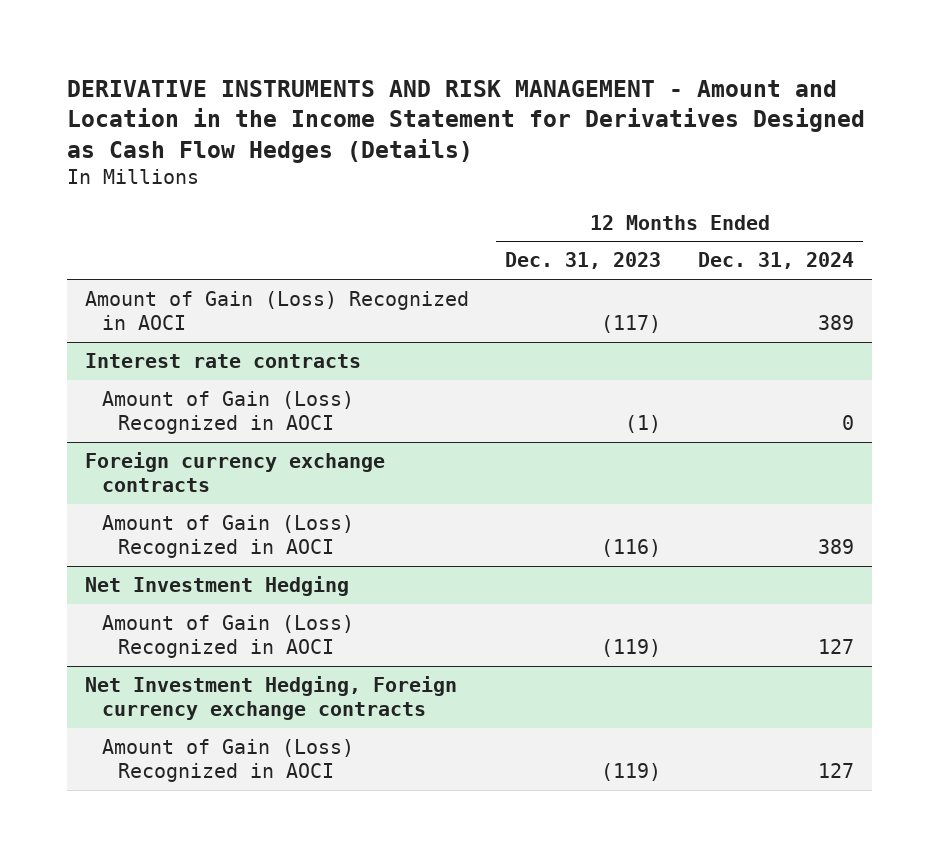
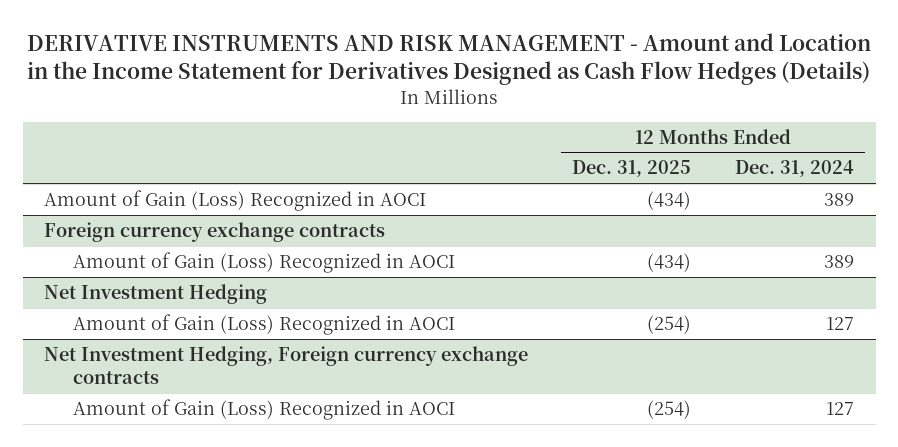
- | 12 Months Ended Dec. 31, 2023 | 12 Months Ended Dec. 31, 2024
+ | 12 Months Ended Dec. 31, 2025 | 12 Months Ended Dec. 31, 2024
- Interest rate contracts
- Amount of Gain (Loss) Recognized in AOCI | (1) | 0

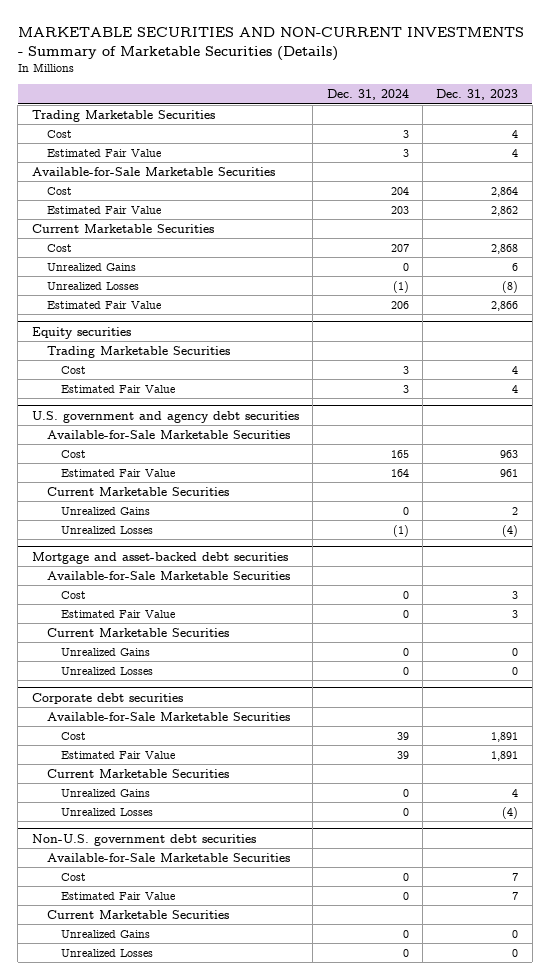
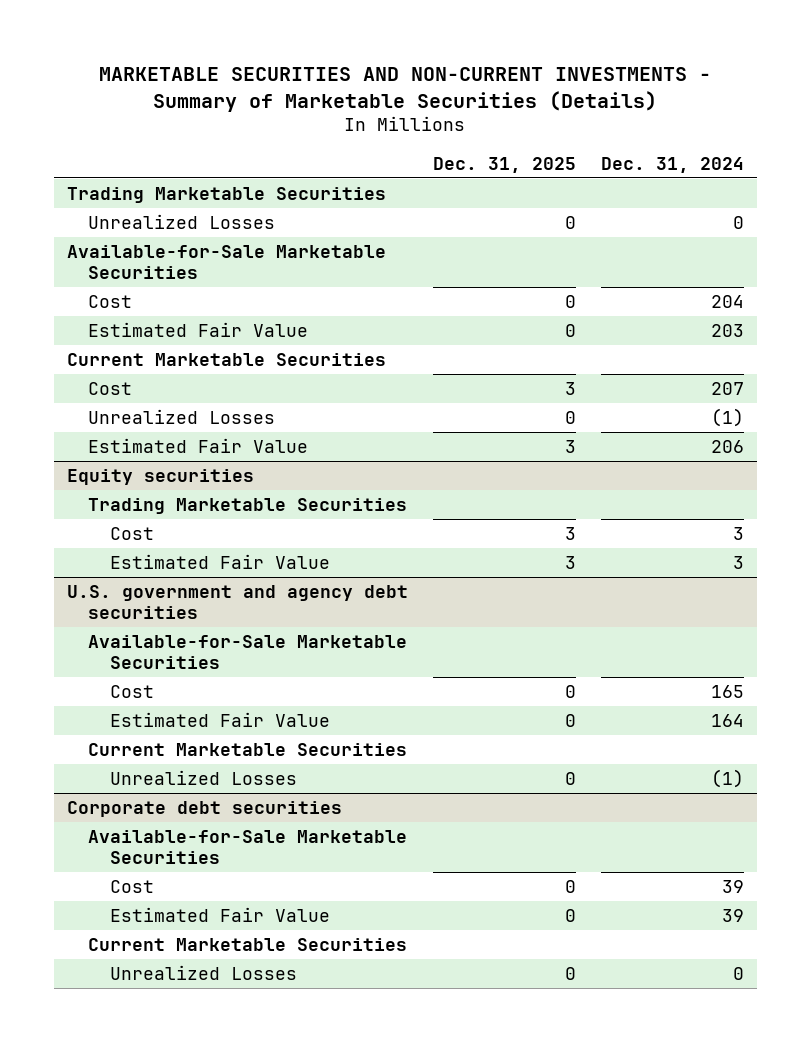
- | Dec. 31, 2024 | Dec. 31, 2023
+ | Dec. 31, 2025 | Dec. 31, 2024
- Cost | 3 | 4
- Estimated Fair Value | 3 | 4
+ Unrealized Losses | 0 | 0
- Unrealized Gains | 0 | 6
@ U.S. government and agency debt securities
- Unrealized Gains | 0 | 2
- Mortgage and asset-backed debt securities
- Available-for-Sale Marketable Securities
- Cost | 0 | 3
- Estimated Fair Value | 0 | 3
- Current Marketable Securities
- Unrealized Gains | 0 | 0
- Unrealized Losses | 0 | 0
@ Corporate debt securities
- Unrealized Gains | 0 | 4
- Non-U.S. government debt securities
- Available-for-Sale Marketable Securities
- Cost | 0 | 7
- Estimated Fair Value | 0 | 7
- Current Marketable Securities
- Unrealized Gains | 0 | 0
- Unrealized Losses | 0 | 0

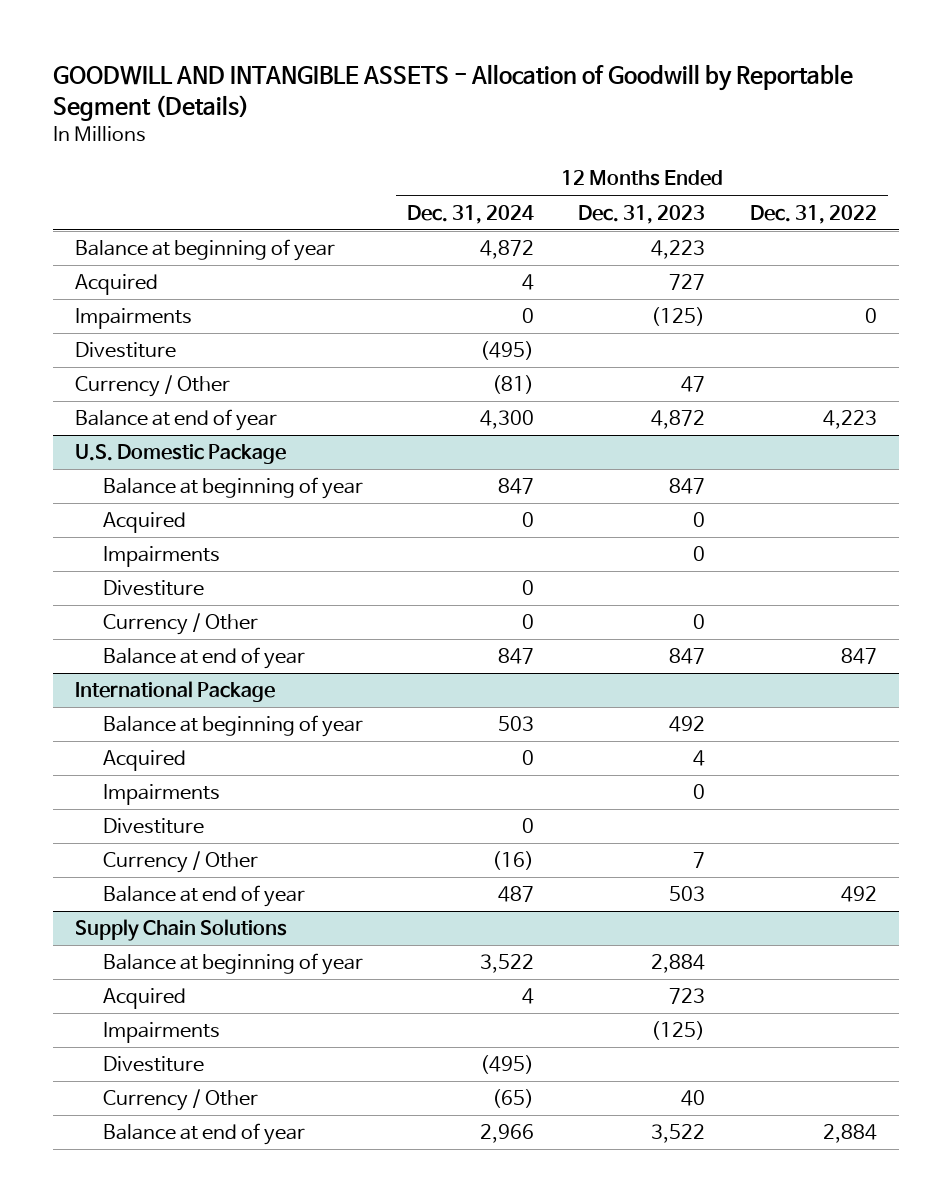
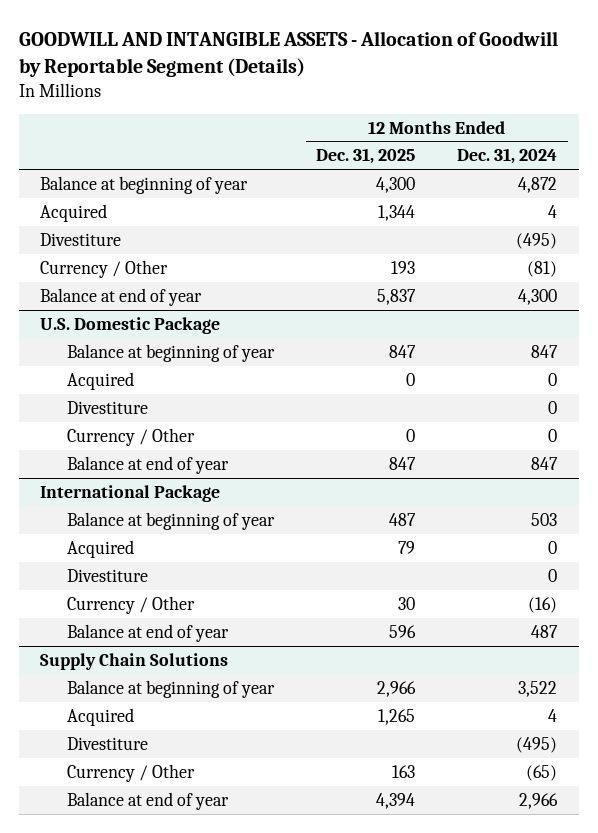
- | 12 Months Ended Dec. 31, 2024 | 12 Months Ended Dec. 31, 2023 | 12 Months Ended Dec. 31, 2022
+ | 12 Months Ended Dec. 31, 2025 | 12 Months Ended Dec. 31, 2024
- Impairments | 0 | (125) | 0
@ U.S. Domestic Package
- Impairments | | 0 |
@ International Package
- Impairments | | 0 |
@ Supply Chain Solutions
- Impairments | | (125) |

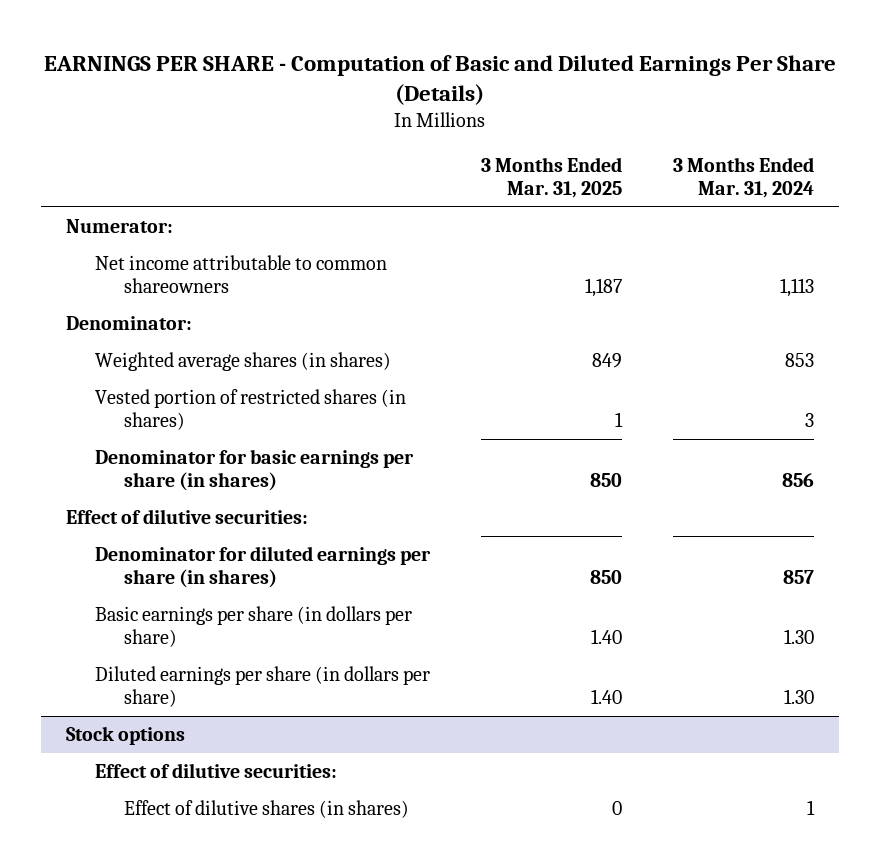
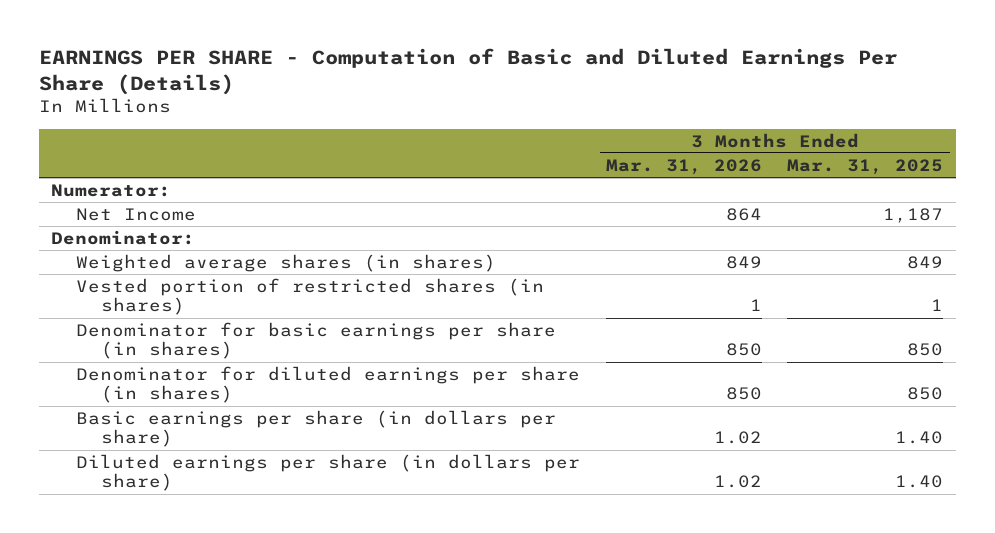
- | 3 Months Ended Mar. 31, 2025 | 3 Months Ended Mar. 31, 2024
+ | 3 Months Ended Mar. 31, 2026 | 3 Months Ended Mar. 31, 2025
- Net income attributable to common shareowners | 1,187 | 1,113
+ Net Income | 864 | 1,187
- Effect of dilutive securities:
- Stock options
- Effect of dilutive securities:
- Effect of dilutive shares (in shares) | 0 | 1

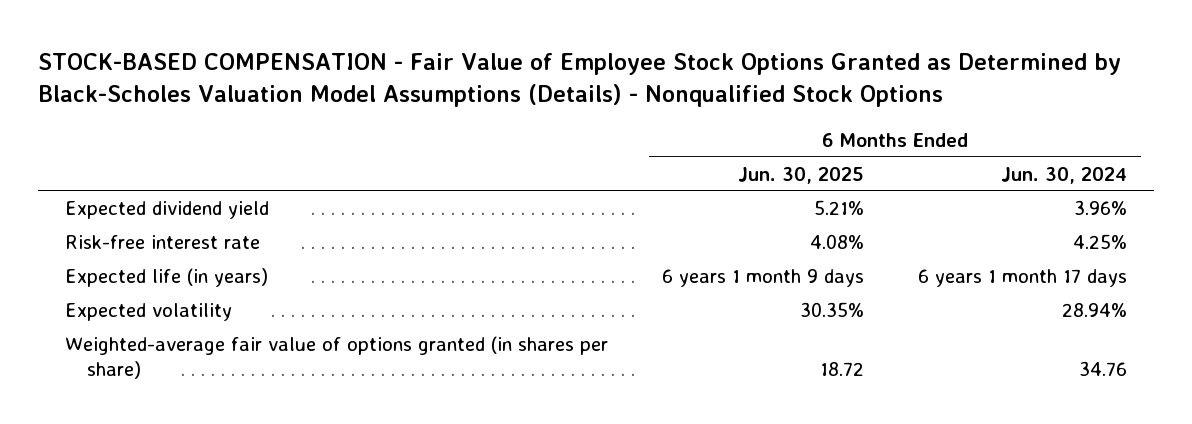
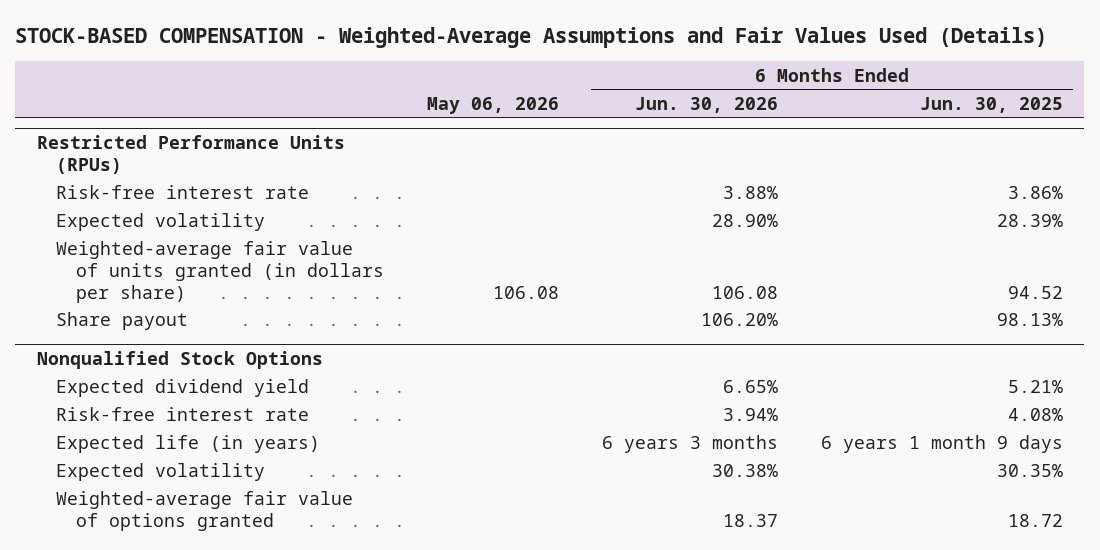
- STOCK-BASED COMPENSATION - Fair Value of Employee Stock Options Granted as Determined by Black-Scholes Valuation Model Assumptions (Details) - Nonqualified Stock Options
+ STOCK-BASED COMPENSATION - Weighted-Average Assumptions and Fair Values Used (Details)
- | 6 Months Ended Jun. 30, 2025 | 6 Months Ended Jun. 30, 2024
+ | May 06, 2026 | 6 Months Ended Jun. 30, 2026 | 6 Months Ended Jun. 30, 2025
+ Restricted Performance Units (RPUs)
+ Risk-free interest rate | | 3.88% | 3.86%
+ Expected volatility | | 28.90% | 28.39%
+ Weighted-average fair value of units granted (in dollars per share) | 106.08 | 106.08 | 94.52
+ Share payout | | 106.20% | 98.13%
+ Nonqualified Stock Options
- Weighted-average fair value of options granted (in shares per share) | 18.72 | 34.76
+ Weighted-average fair value of options granted | | 18.37 | 18.72

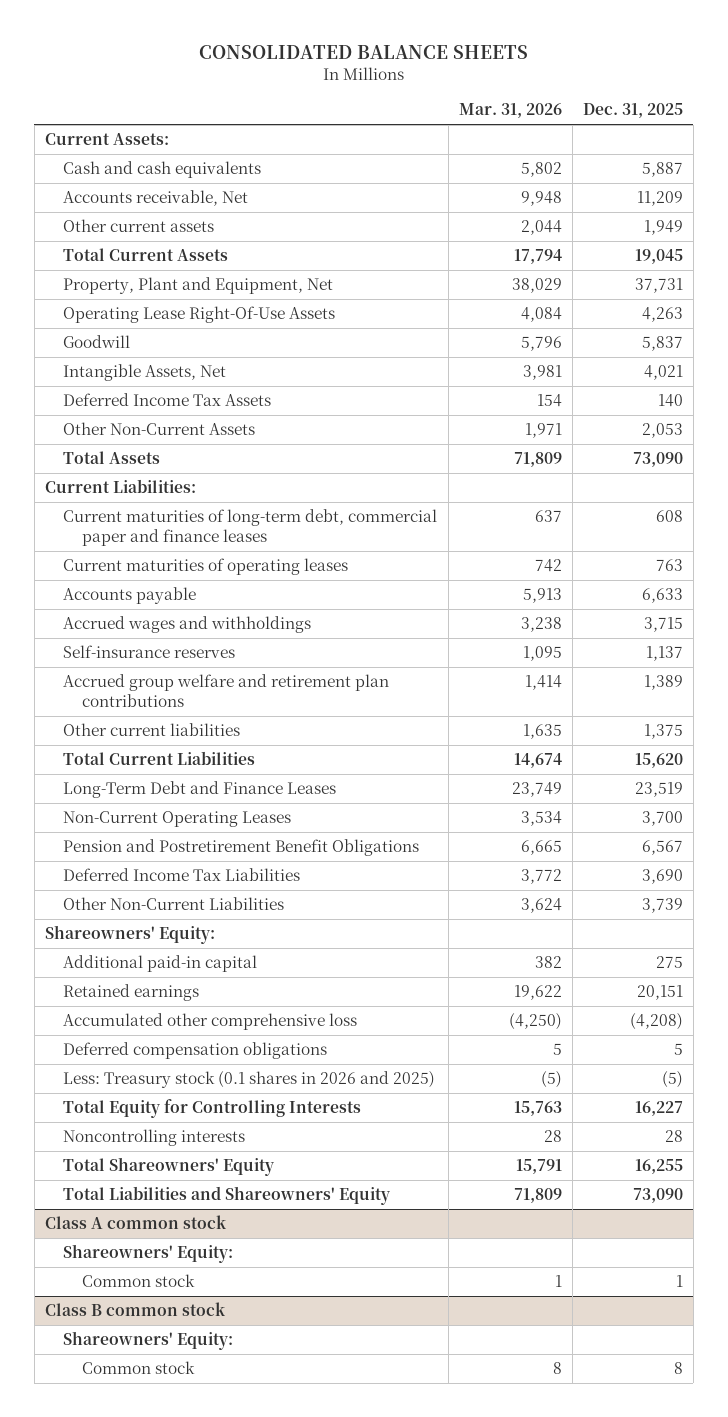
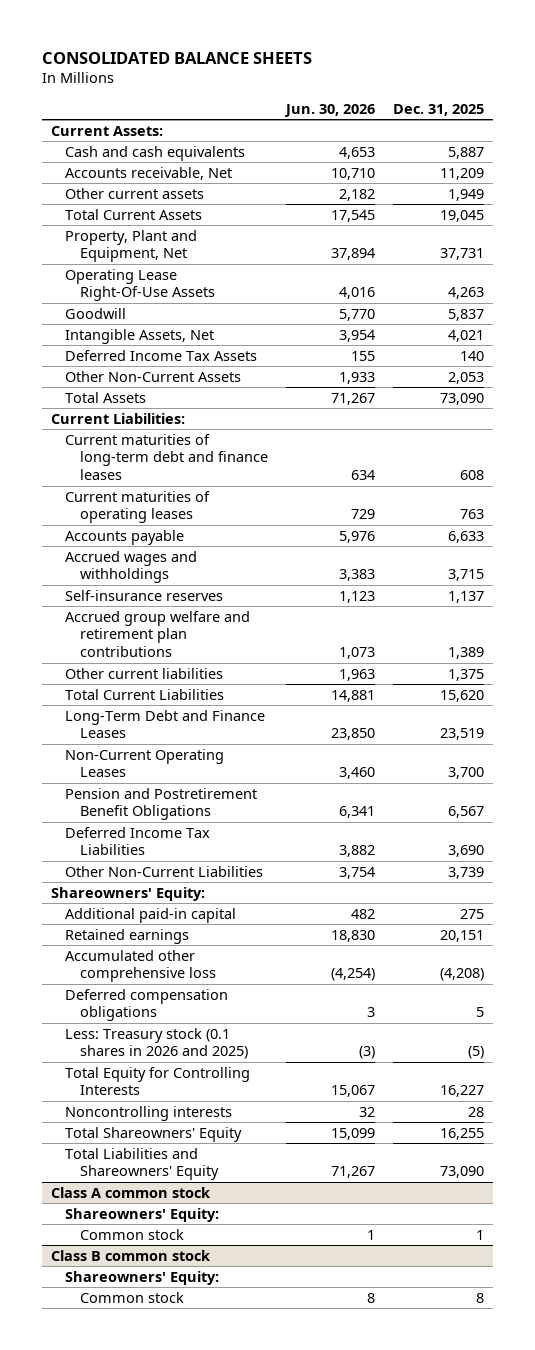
- | Mar. 31, 2026 | Dec. 31, 2025
+ | Jun. 30, 2026 | Dec. 31, 2025
- Current maturities of long-term debt, commercial paper and finance leases | 637 | 608
+ Current maturities of long-term debt and finance leases | 634 | 608

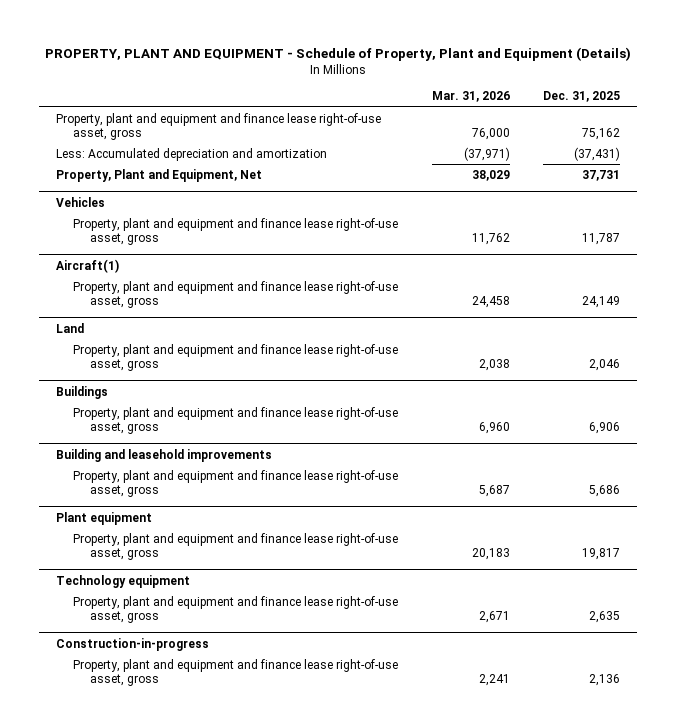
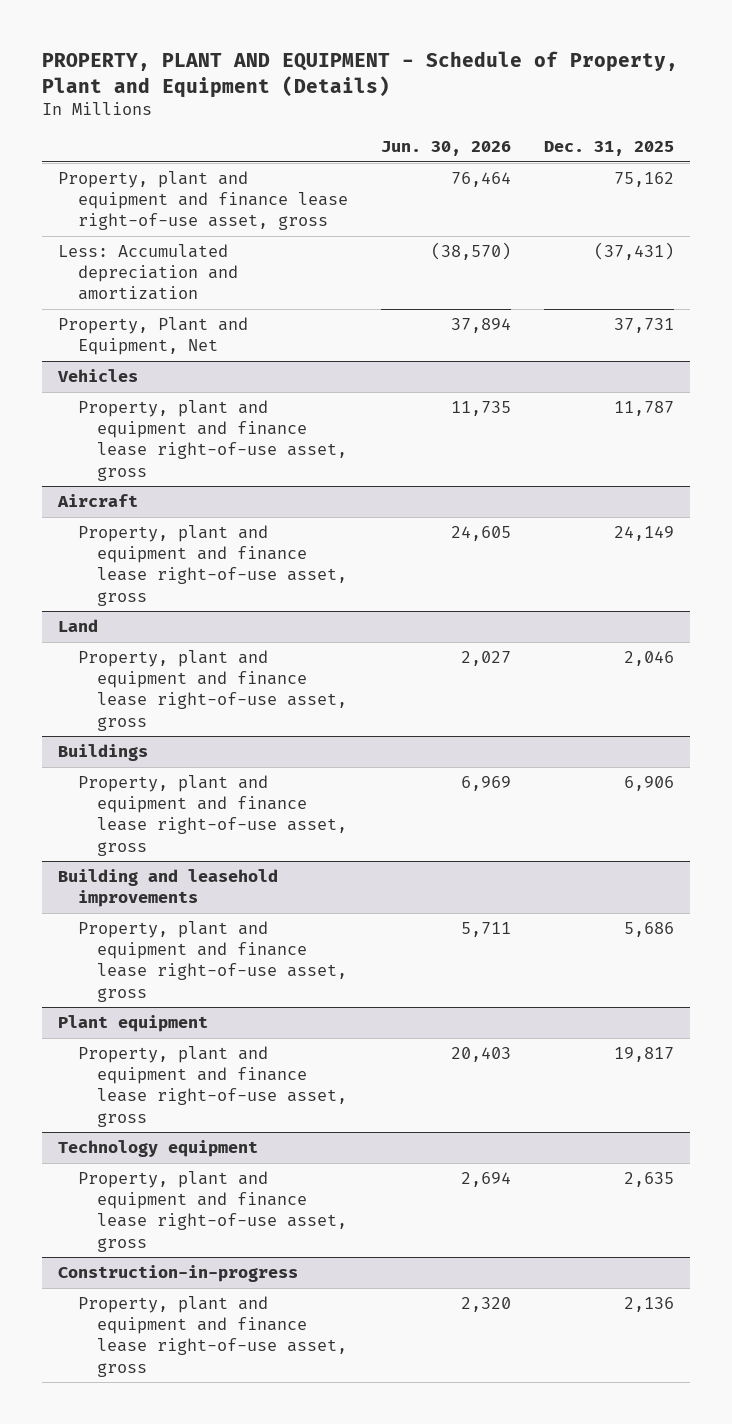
- | Mar. 31, 2026 | Dec. 31, 2025
+ | Jun. 30, 2026 | Dec. 31, 2025
- Aircraft(1)
+ Aircraft

